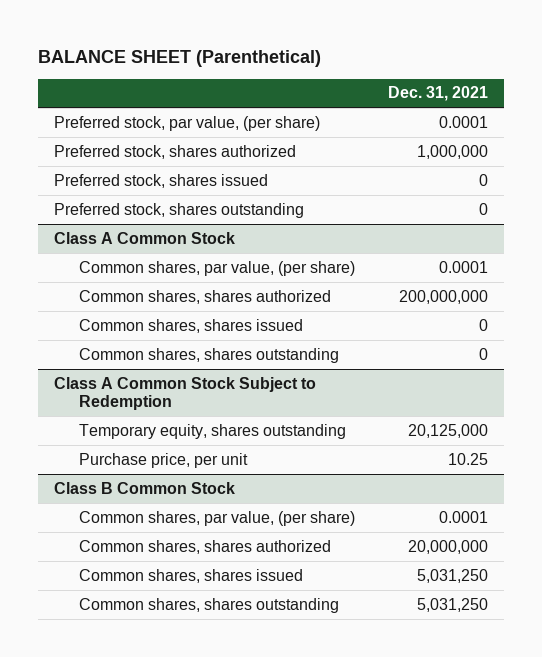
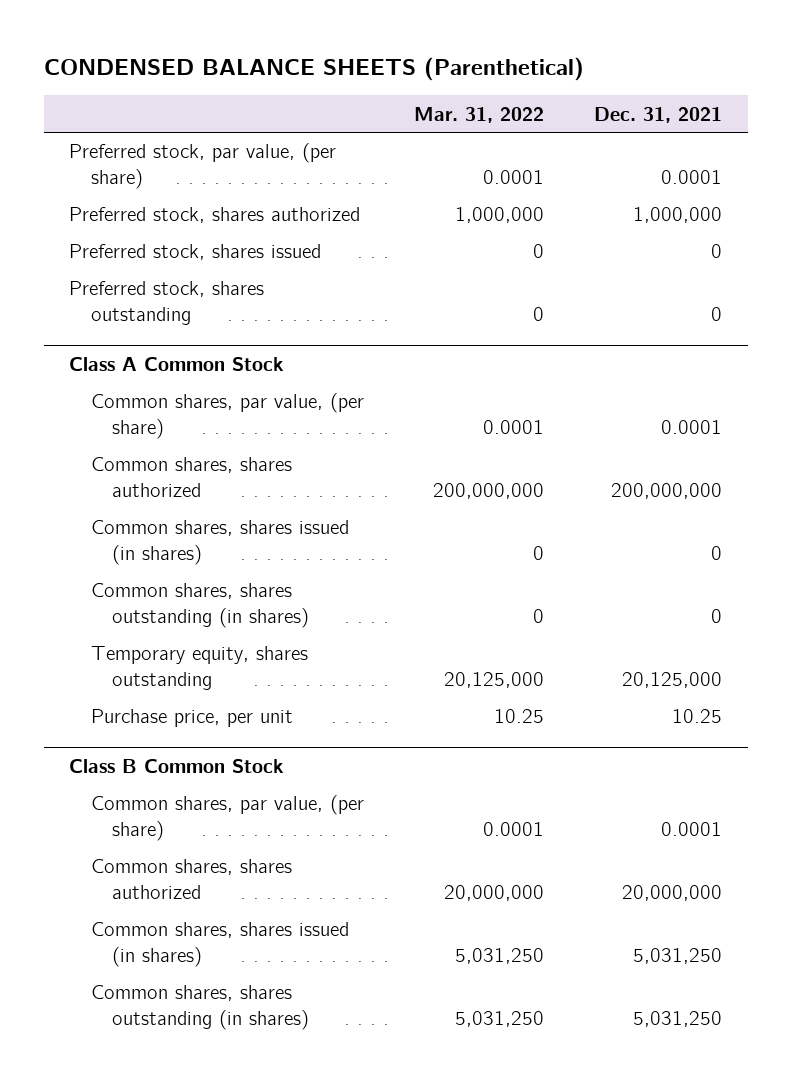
- BALANCE SHEET (Parenthetical)
+ CONDENSED BALANCE SHEETS (Parenthetical)
- | Dec. 31, 2021
+ | Mar. 31, 2022 | Dec. 31, 2021
@ Class A Common Stock
- Common shares, shares issued | 0
- Common shares, shares outstanding | 0
- Class A Common Stock Subject to Redemption
@ Class A Common Stock
+ Common shares, shares issued (in shares) | 0 | 0
+ Common shares, shares outstanding (in shares) | 0 | 0
@ Class B Common Stock
- Common shares, shares issued | 5,031,250
- Common shares, shares outstanding | 5,031,250
+ Common shares, shares issued (in shares) | 5,031,250 | 5,031,250
+ Common shares, shares outstanding (in shares) | 5,031,250 | 5,031,250

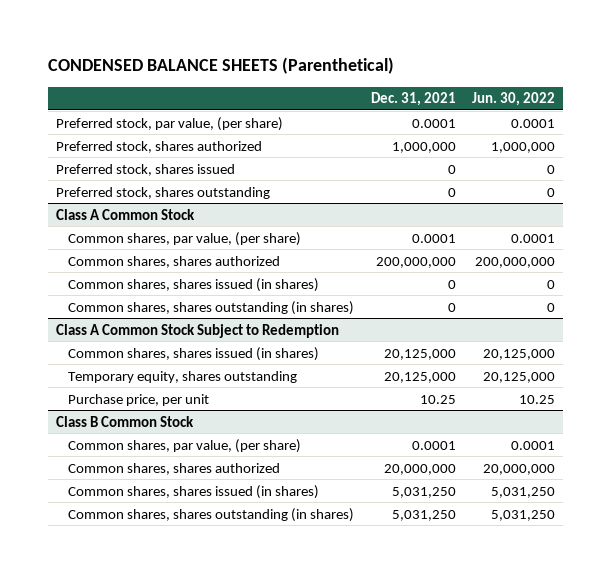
- | Mar. 31, 2022 | Dec. 31, 2021
+ | Dec. 31, 2021 | Jun. 30, 2022
+ Class A Common Stock Subject to Redemption
+ Common shares, shares issued (in shares) | 20,125,000 | 20,125,000

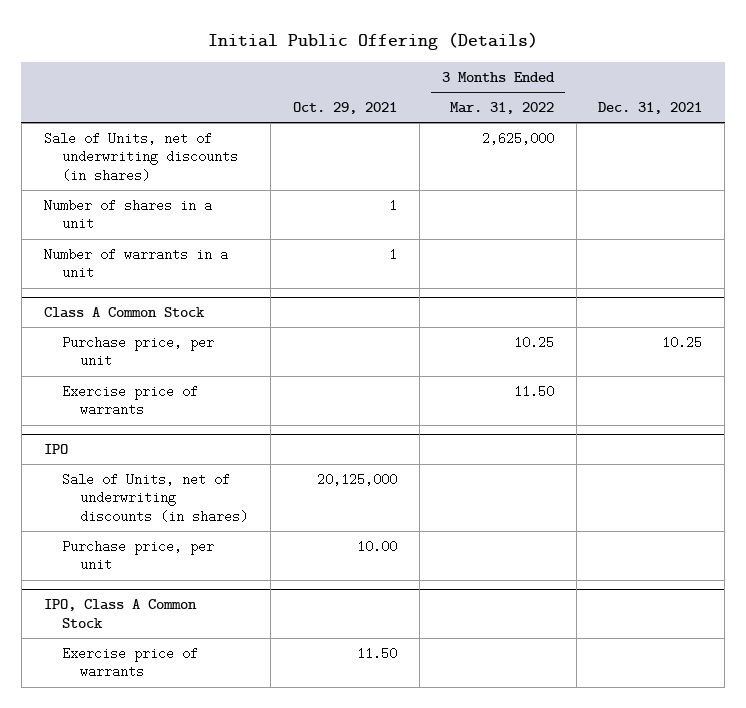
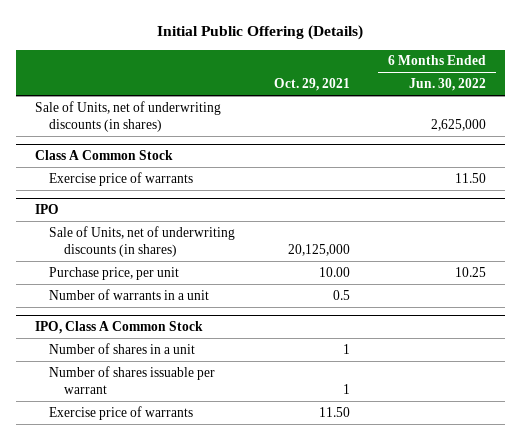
- | Oct. 29, 2021 | 3 Months Ended Mar. 31, 2022 | Dec. 31, 2021
+ | Oct. 29, 2021 | 6 Months Ended Jun. 30, 2022
- Number of shares in a unit | 1 | |
- Number of warrants in a unit | 1 | |
@ Class A Common Stock
- Purchase price, per unit | | 10.25 | 10.25
@ IPO
+ Number of warrants in a unit | 0.5 |
@ IPO, Class A Common Stock
+ Number of shares in a unit | 1 |
+ Number of shares issuable per warrant | 1 |

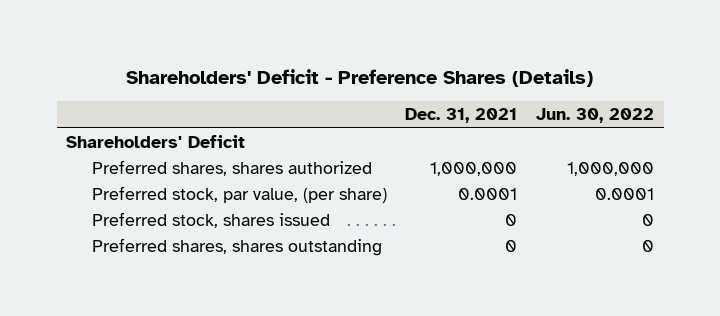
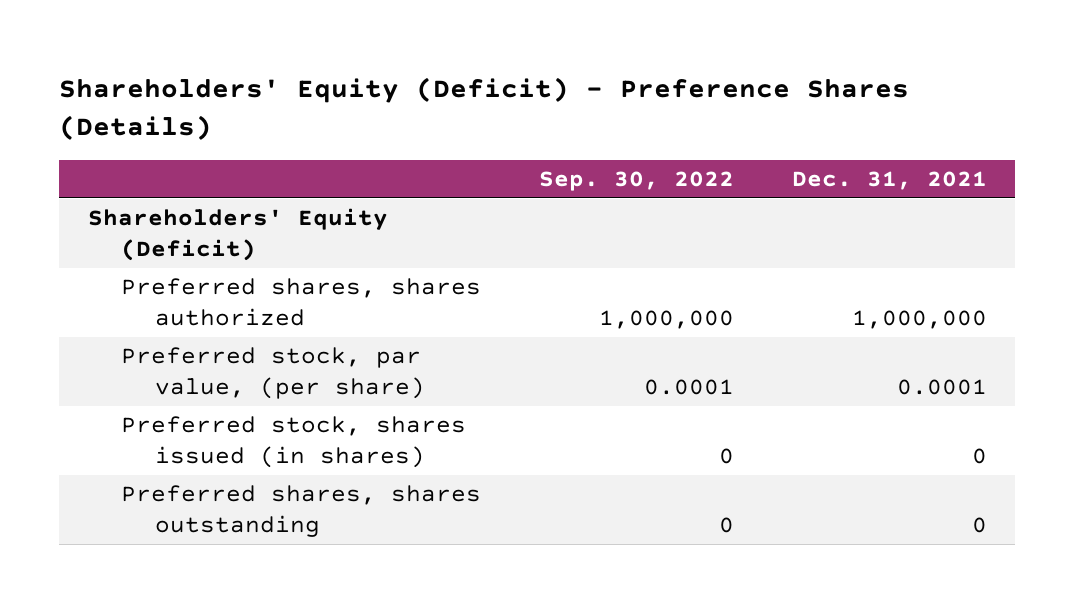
- Shareholders' Deficit - Preference Shares (Details)
+ Shareholders' Equity (Deficit) - Preference Shares (Details)
- | Dec. 31, 2021 | Jun. 30, 2022
+ | Sep. 30, 2022 | Dec. 31, 2021
- Shareholders' Deficit
+ Shareholders' Equity (Deficit)
- Preferred stock, shares issued | 0 | 0
+ Preferred stock, shares issued (in shares) | 0 | 0

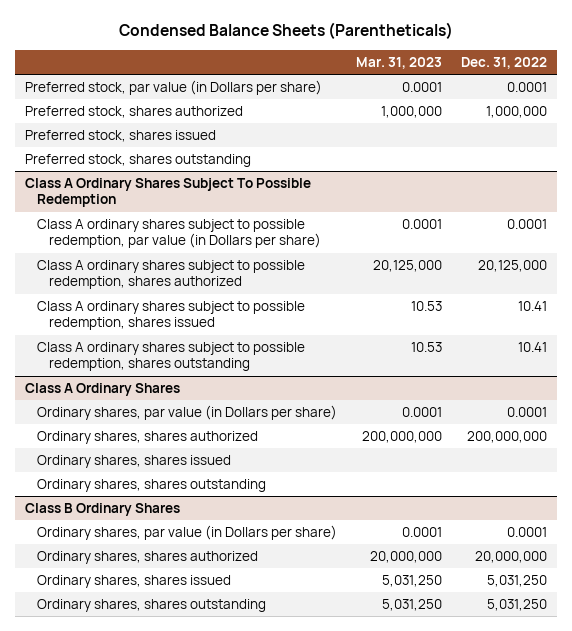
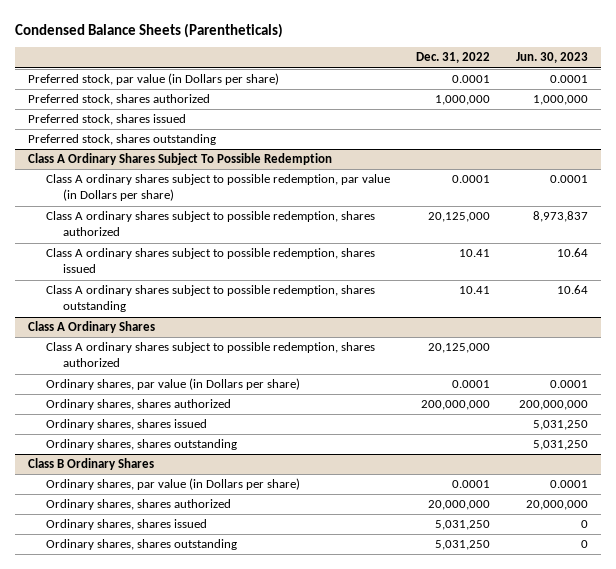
- | Mar. 31, 2023 | Dec. 31, 2022
+ | Dec. 31, 2022 | Jun. 30, 2023
@ Class A Ordinary Shares
+ Class A ordinary shares subject to possible redemption, shares authorized | 20,125,000 |

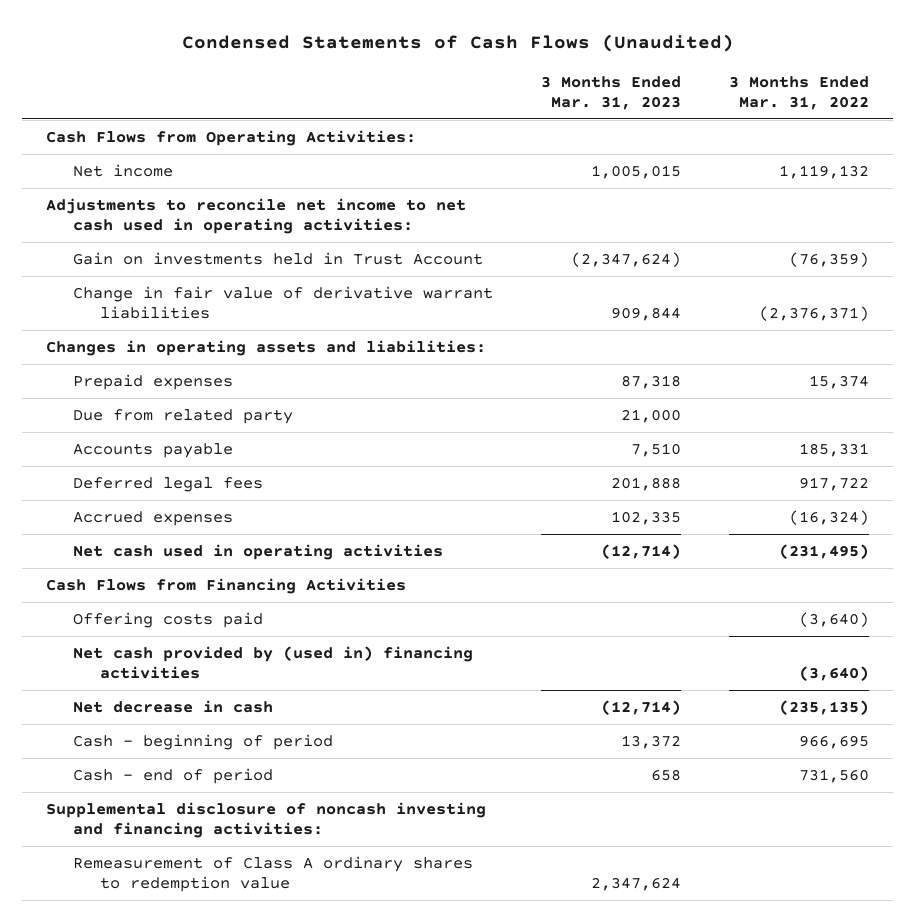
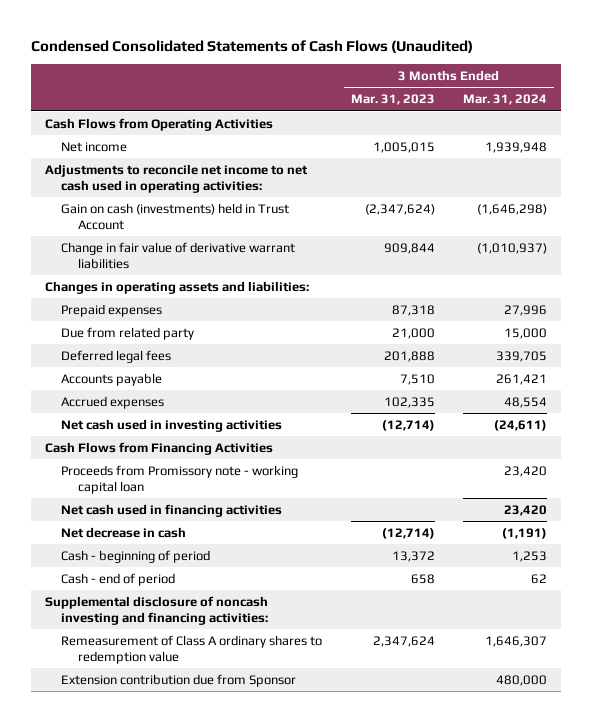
- Condensed Statements of Cash Flows (Unaudited)
+ Condensed Consolidated Statements of Cash Flows (Unaudited)
- | 3 Months Ended Mar. 31, 2023 | 3 Months Ended Mar. 31, 2022
+ | 3 Months Ended Mar. 31, 2023 | 3 Months Ended Mar. 31, 2024
- Cash Flows from Operating Activities:
+ Cash Flows from Operating Activities
- Gain on investments held in Trust Account | (2,347,624) | (76,359)
+ Gain on cash (investments) held in Trust Account | (2,347,624) | (1,646,298)
moved down: Accounts payable | 7,510 | 261,421
- Net cash used in operating activities | (12,714) | (231,495)
+ Net cash used in investing activities | (12,714) | (24,611)
- Offering costs paid | | (3,640)
- Net cash provided by (used in) financing activities | | (3,640)
+ Proceeds from Promissory note - working capital loan | | 23,420
+ Net cash used in financing activities | | 23,420
+ Extension contribution due from Sponsor | | 480,000

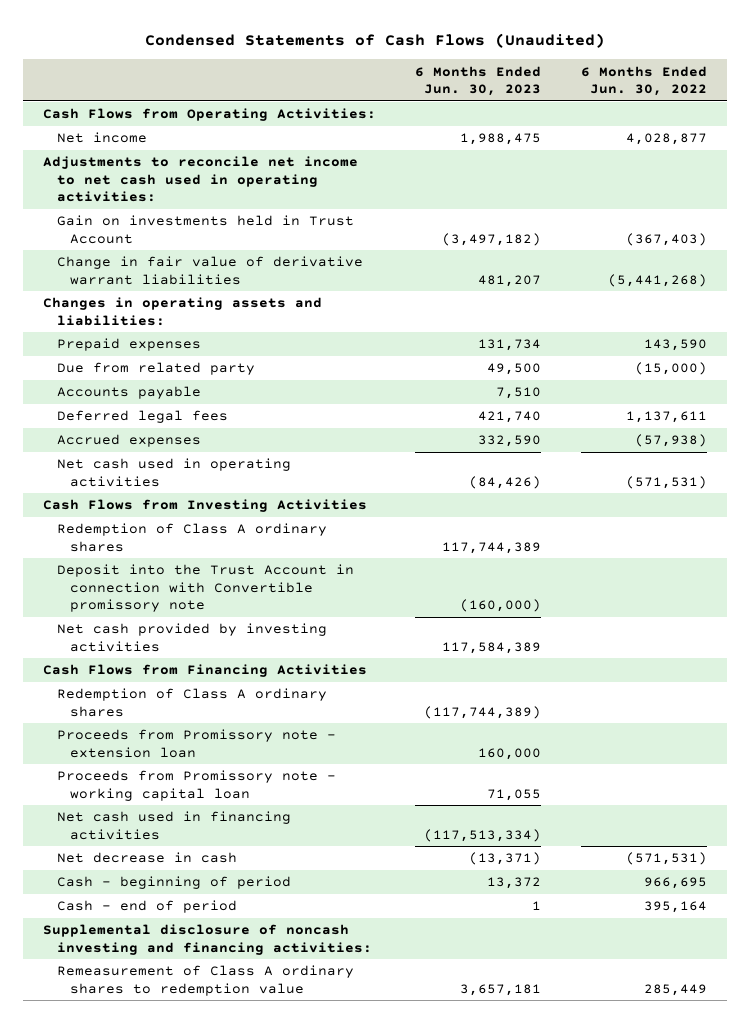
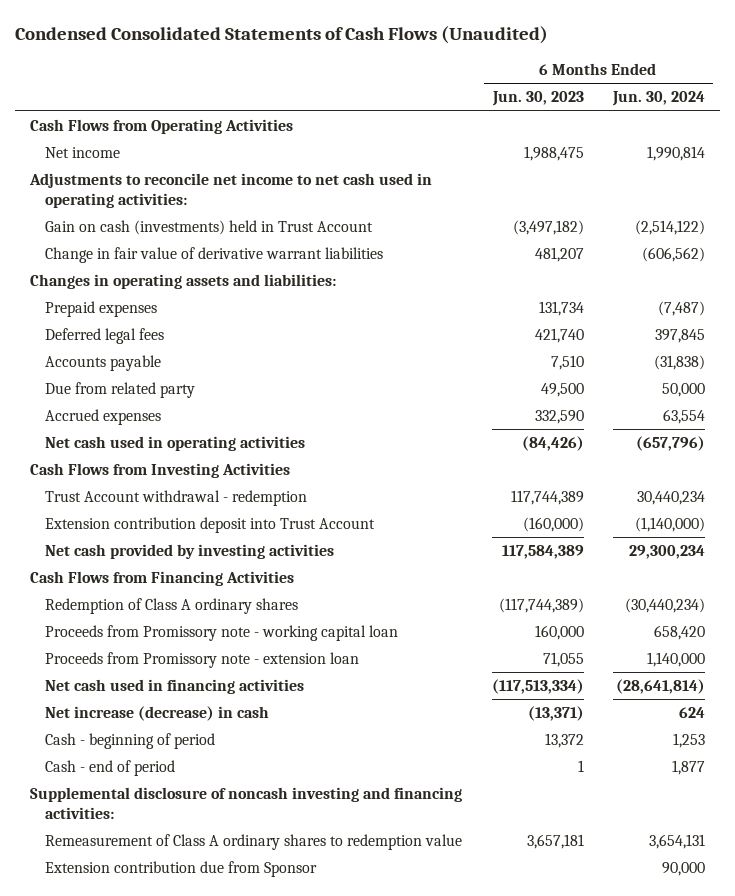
- Condensed Statements of Cash Flows (Unaudited)
+ Condensed Consolidated Statements of Cash Flows (Unaudited)
- | 6 Months Ended Jun. 30, 2023 | 6 Months Ended Jun. 30, 2022
+ | 6 Months Ended Jun. 30, 2023 | 6 Months Ended Jun. 30, 2024
- Cash Flows from Operating Activities:
+ Cash Flows from Operating Activities
- Gain on investments held in Trust Account | (3,497,182) | (367,403)
+ Gain on cash (investments) held in Trust Account | (3,497,182) | (2,514,122)
moved down: Accounts payable | 7,510 | (31,838)
moved down: Due from related party | 49,500 | 50,000
- Redemption of Class A ordinary shares | 117,744,389 |
- Deposit into the Trust Account in connection with Convertible promissory note | (160,000) |
+ Trust Account withdrawal - redemption | 117,744,389 | 30,440,234
+ Extension contribution deposit into Trust Account | (160,000) | (1,140,000)
- Proceeds from Promissory note - extension loan | 160,000 |
- Proceeds from Promissory note - working capital loan | 71,055 |
+ Proceeds from Promissory note - working capital loan | 160,000 | 658,420
+ Proceeds from Promissory note - extension loan | 71,055 | 1,140,000
- Net decrease in cash | (13,371) | (571,531)
+ Net increase (decrease) in cash | (13,371) | 624
+ Extension contribution due from Sponsor | | 90,000

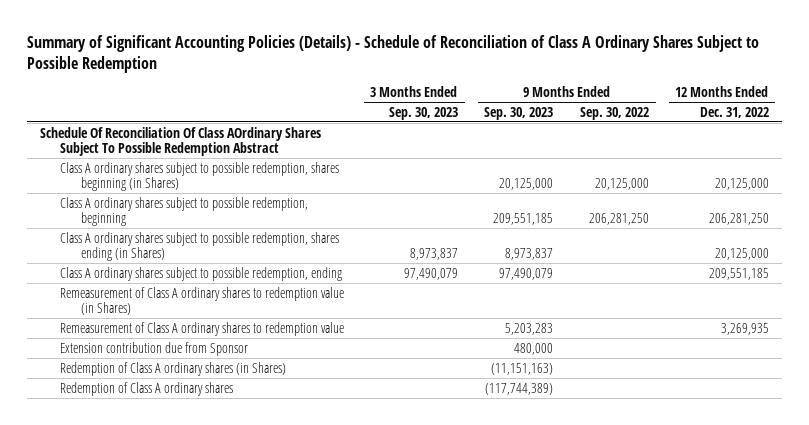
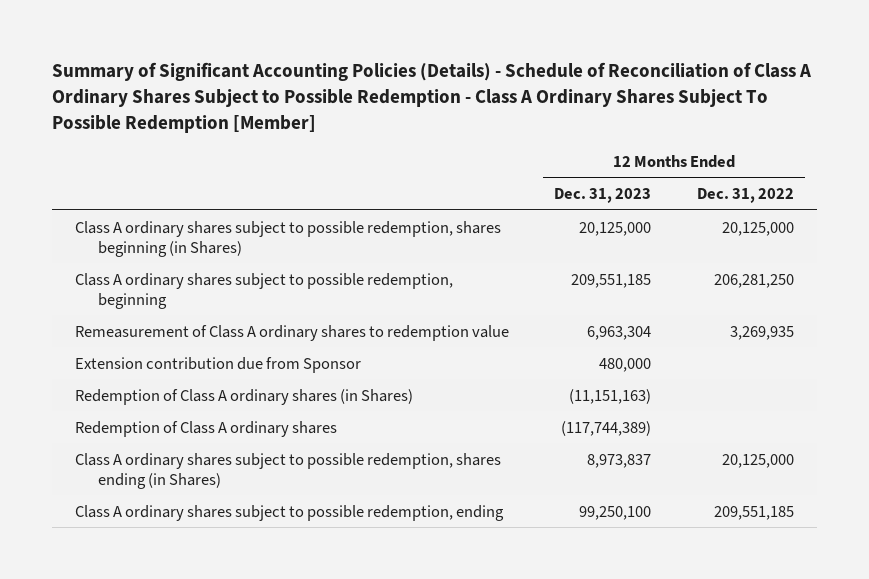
- Summary of Significant Accounting Policies (Details) - Schedule of Reconciliation of Class A Ordinary Shares Subject to Possible Redemption
+ Summary of Significant Accounting Policies (Details) - Schedule of Reconciliation of Class A Ordinary Shares Subject to Possible Redemption - Class A Ordinary Shares Subject To Possible Redemption [Member]
- | 3 Months Ended Sep. 30, 2023 | 9 Months Ended Sep. 30, 2023 | 9 Months Ended Sep. 30, 2022 | 12 Months Ended Dec. 31, 2022
+ | 12 Months Ended Dec. 31, 2023 | 12 Months Ended Dec. 31, 2022
- Schedule Of Reconciliation Of Class AOrdinary Shares Subject To Possible Redemption Abstract
- Remeasurement of Class A ordinary shares to redemption value (in Shares)
moved down: Class A ordinary shares subject to possible redemption, shares ending (in Shares) | 8,973,837 | 20,125,000
moved down: Class A ordinary shares subject to possible redemption, ending | 99,250,100 | 209,551,185

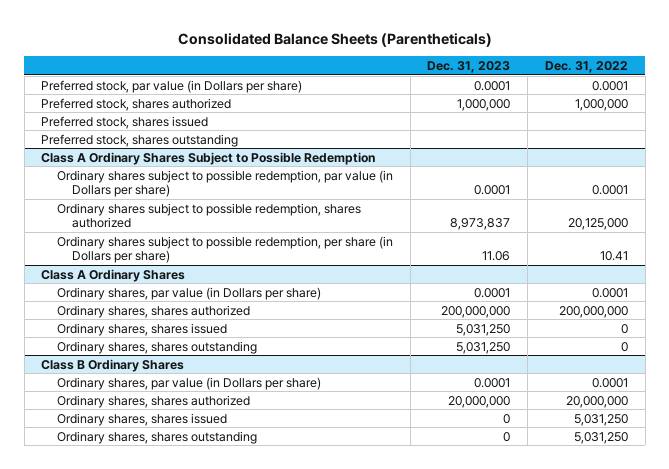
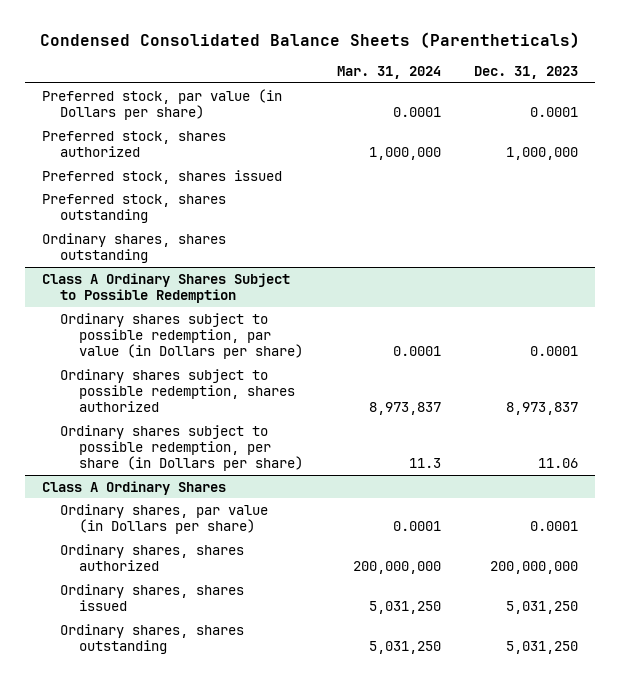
- Consolidated Balance Sheets (Parentheticals)
+ Condensed Consolidated Balance Sheets (Parentheticals)
- | Dec. 31, 2023 | Dec. 31, 2022
+ | Mar. 31, 2024 | Dec. 31, 2023
+ Ordinary shares, shares outstanding
- Class B Ordinary Shares
- Ordinary shares, par value (in Dollars per share) | 0.0001 | 0.0001
- Ordinary shares, shares authorized | 20,000,000 | 20,000,000
- Ordinary shares, shares issued | 0 | 5,031,250
- Ordinary shares, shares outstanding | 0 | 5,031,250

